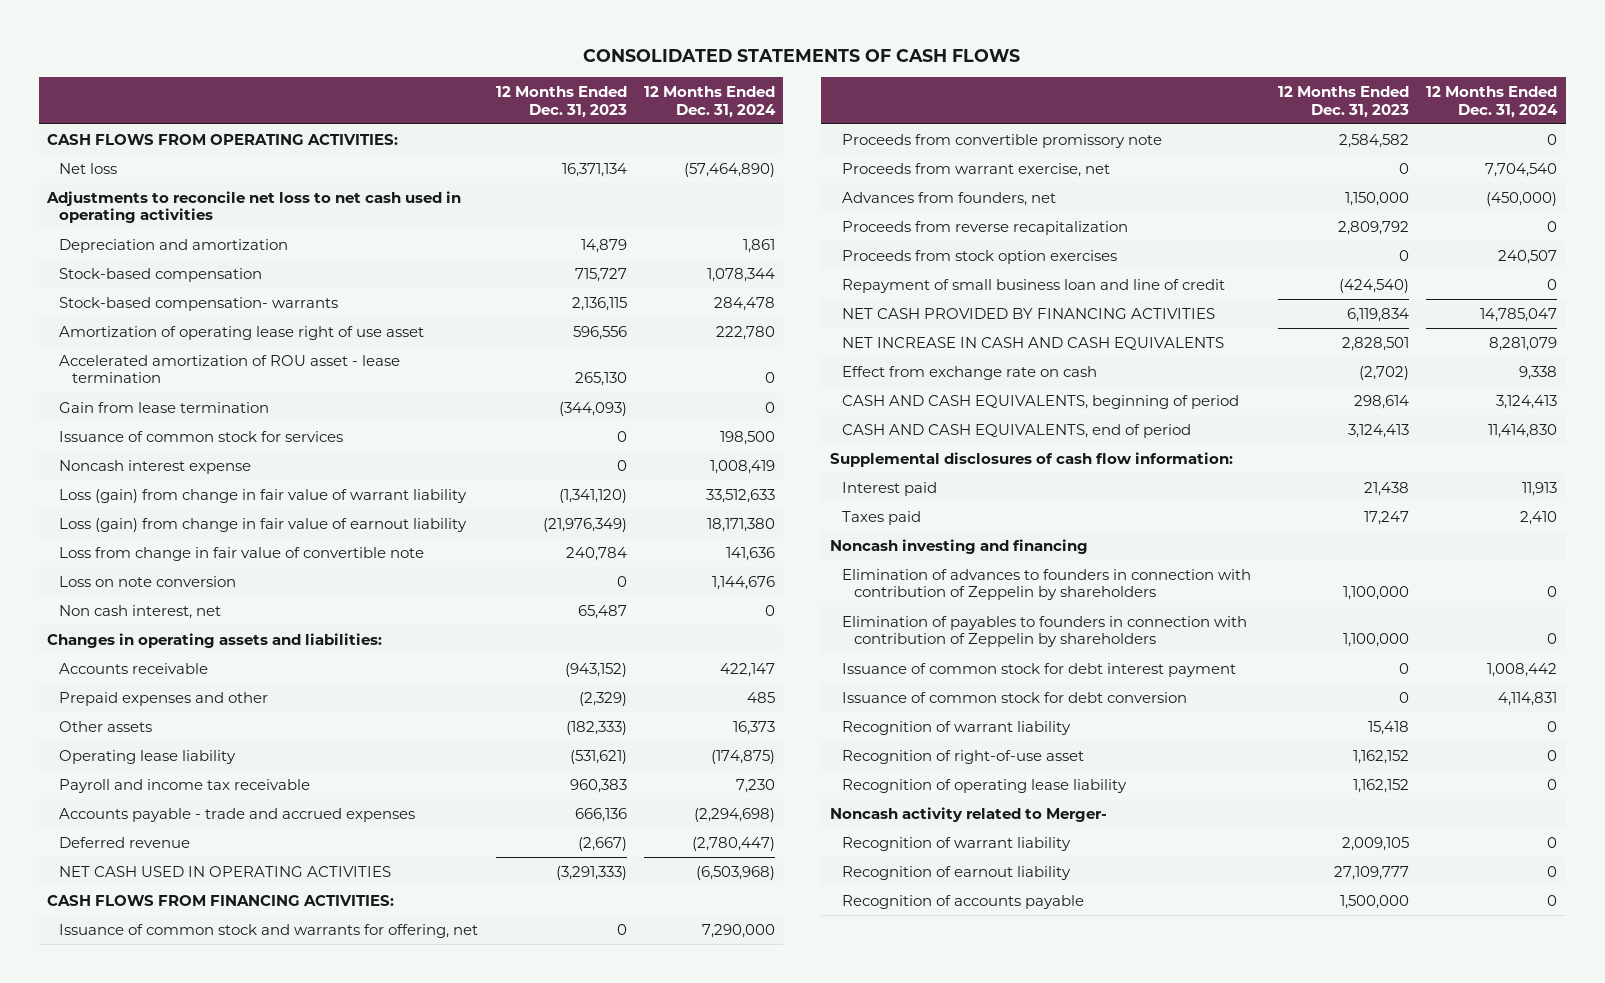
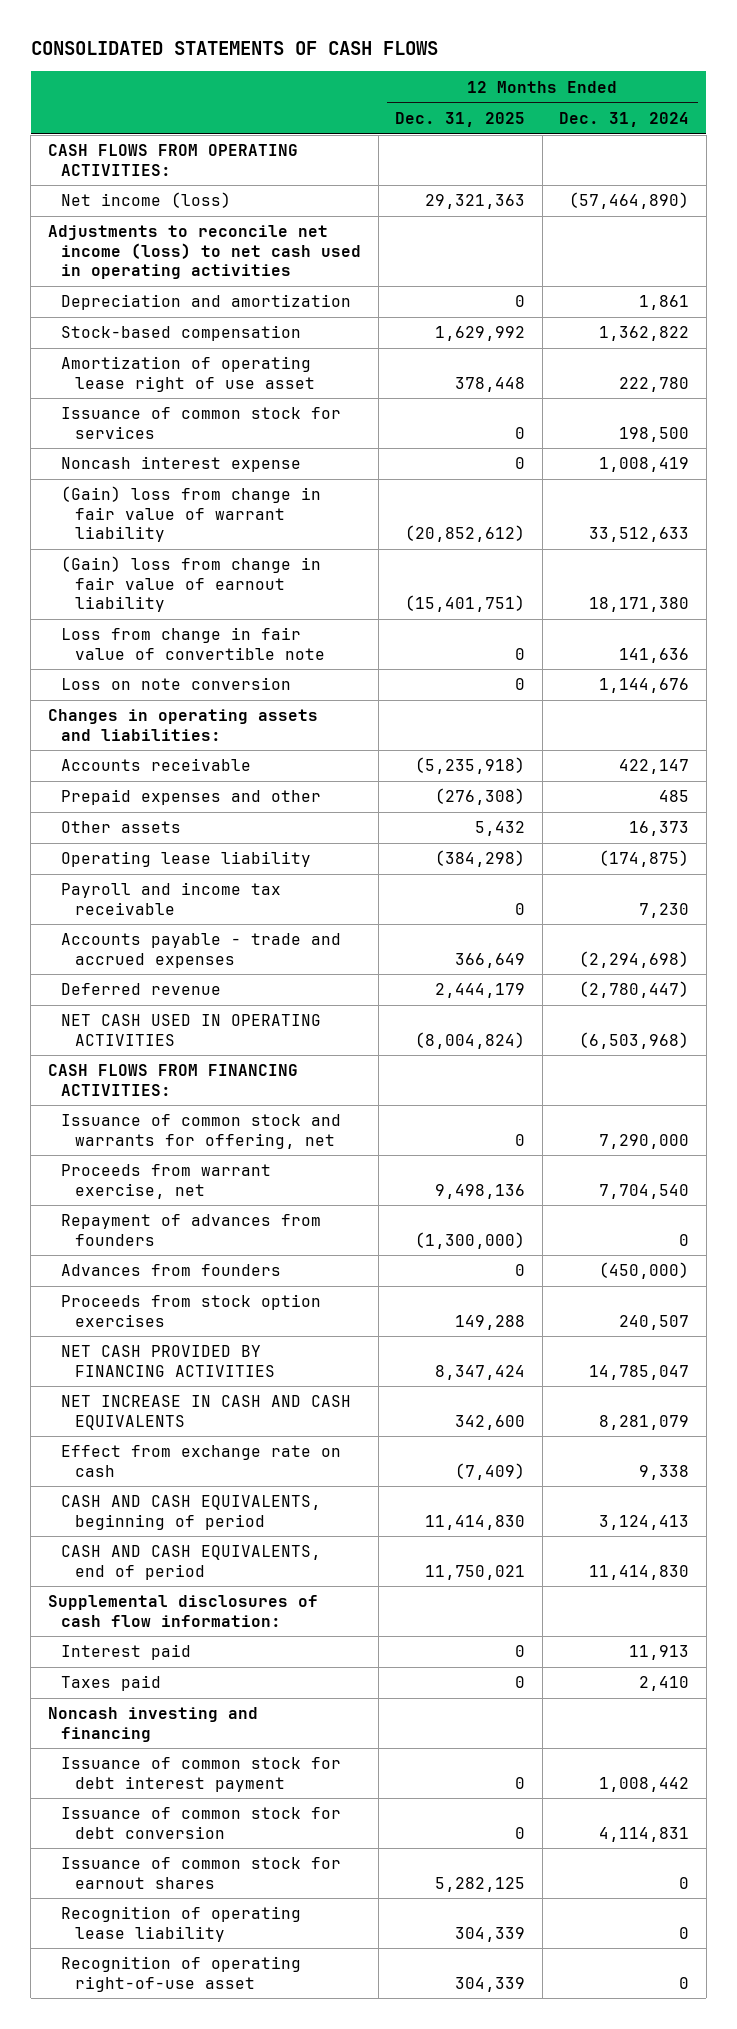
- | 12 Months Ended Dec. 31, 2023 | 12 Months Ended Dec. 31, 2024
+ | 12 Months Ended Dec. 31, 2025 | 12 Months Ended Dec. 31, 2024
- Net loss | 16,371,134 | (57,464,890)
- Adjustments to reconcile net loss to net cash used in operating activities
+ Net income (loss) | 29,321,363 | (57,464,890)
+ Adjustments to reconcile net income (loss) to net cash used in operating activities
- Stock-based compensation | 715,727 | 1,078,344
- Stock-based compensation- warrants | 2,136,115 | 284,478
+ Stock-based compensation | 1,629,992 | 1,362,822
- Accelerated amortization of ROU asset - lease termination | 265,130 | 0
- Gain from lease termination | (344,093) | 0
- Loss (gain) from change in fair value of warrant liability | (1,341,120) | 33,512,633
- Loss (gain) from change in fair value of earnout liability | (21,976,349) | 18,171,380
+ (Gain) loss from change in fair value of warrant liability | (20,852,612) | 33,512,633
+ (Gain) loss from change in fair value of earnout liability | (15,401,751) | 18,171,380
- Non cash interest, net | 65,487 | 0
- Proceeds from convertible promissory note | 2,584,582 | 0
- Advances from founders, net | 1,150,000 | (450,000)
- Proceeds from reverse recapitalization | 2,809,792 | 0
+ Repayment of advances from founders | (1,300,000) | 0
+ Advances from founders | 0 | (450,000)
- Repayment of small business loan and line of credit | (424,540) | 0
- Elimination of advances to founders in connection with contribution of Zeppelin by shareholders | 1,100,000 | 0
- Elimination of payables to founders in connection with contribution of Zeppelin by shareholders | 1,100,000 | 0
- Recognition of warrant liability | 15,418 | 0
- Recognition of right-of-use asset | 1,162,152 | 0
+ Issuance of common stock for earnout shares | 5,282,125 | 0
- Noncash activity related to Merger-
- Recognition of warrant liability | 2,009,105 | 0
- Recognition of earnout liability | 27,109,777 | 0
- Recognition of accounts payable | 1,500,000 | 0
+ Recognition of operating right-of-use asset | 304,339 | 0

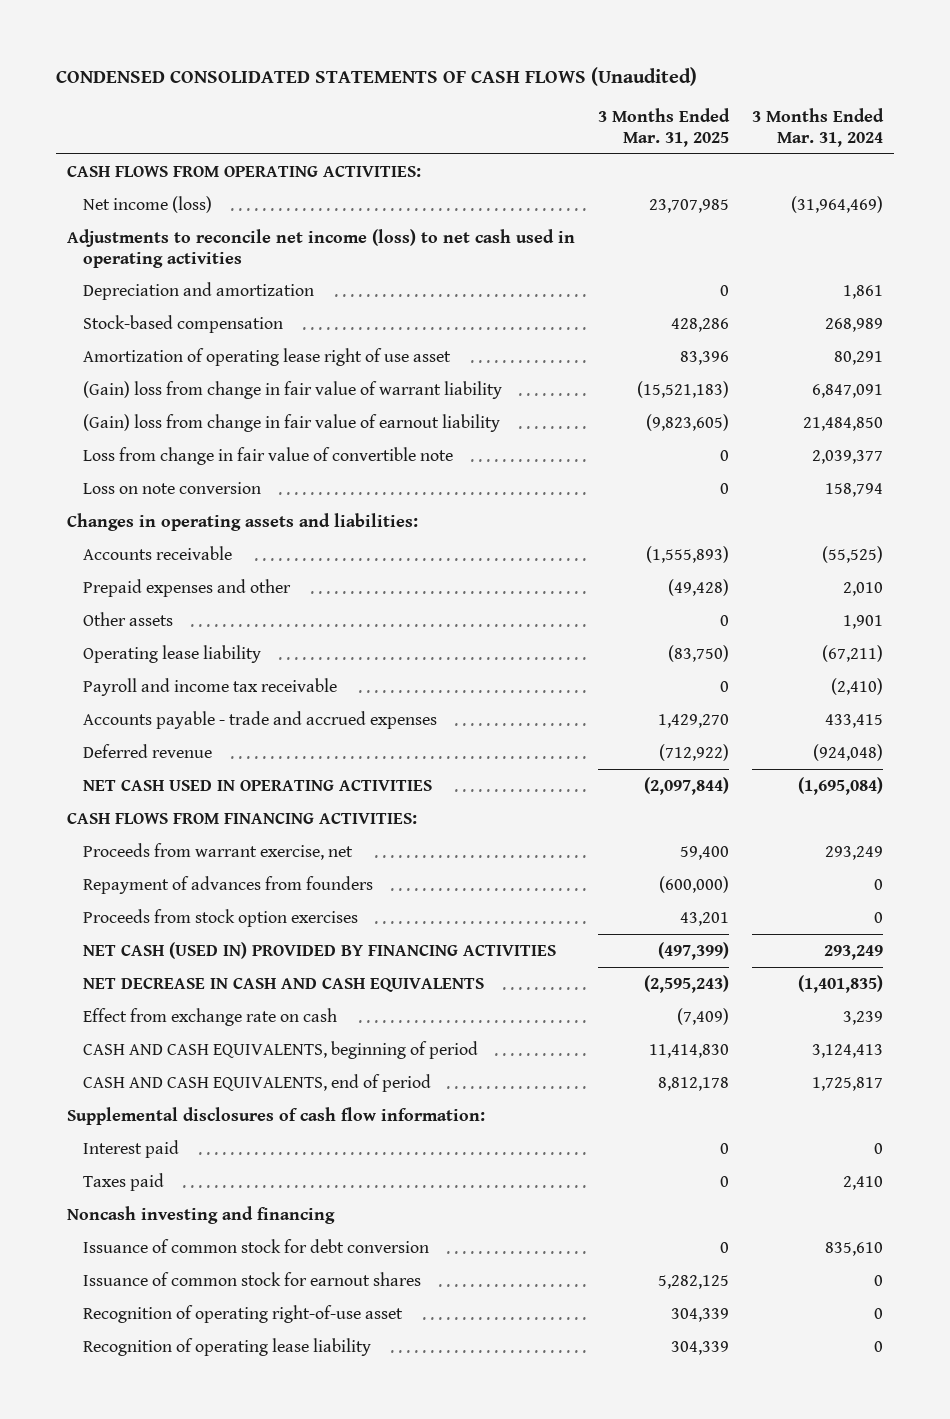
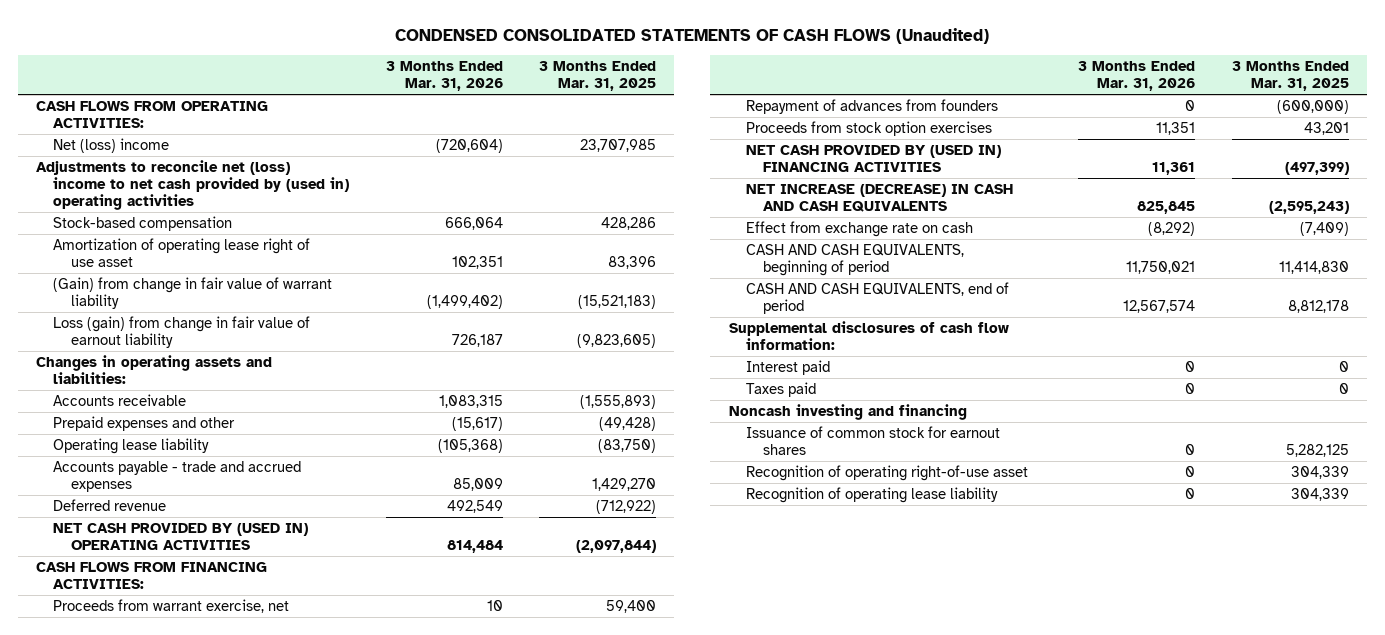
- | 3 Months Ended Mar. 31, 2025 | 3 Months Ended Mar. 31, 2024
+ | 3 Months Ended Mar. 31, 2026 | 3 Months Ended Mar. 31, 2025
- Net income (loss) | 23,707,985 | (31,964,469)
- Adjustments to reconcile net income (loss) to net cash used in operating activities
- Depreciation and amortization | 0 | 1,861
+ Net (loss) income | (720,604) | 23,707,985
+ Adjustments to reconcile net (loss) income to net cash provided by (used in) operating activities
- (Gain) loss from change in fair value of warrant liability | (15,521,183) | 6,847,091
- (Gain) loss from change in fair value of earnout liability | (9,823,605) | 21,484,850
- Loss from change in fair value of convertible note | 0 | 2,039,377
- Loss on note conversion | 0 | 158,794
+ (Gain) from change in fair value of warrant liability | (1,499,402) | (15,521,183)
+ Loss (gain) from change in fair value of earnout liability | 726,187 | (9,823,605)
- Other assets | 0 | 1,901
- Payroll and income tax receivable | 0 | (2,410)
- NET CASH USED IN OPERATING ACTIVITIES | (2,097,844) | (1,695,084)
+ NET CASH PROVIDED BY (USED IN) OPERATING ACTIVITIES | 814,484 | (2,097,844)
- NET CASH (USED IN) PROVIDED BY FINANCING ACTIVITIES | (497,399) | 293,249
- NET DECREASE IN CASH AND CASH EQUIVALENTS | (2,595,243) | (1,401,835)
+ NET CASH PROVIDED BY (USED IN) FINANCING ACTIVITIES | 11,361 | (497,399)
+ NET INCREASE (DECREASE) IN CASH AND CASH EQUIVALENTS | 825,845 | (2,595,243)
- Issuance of common stock for debt conversion | 0 | 835,610

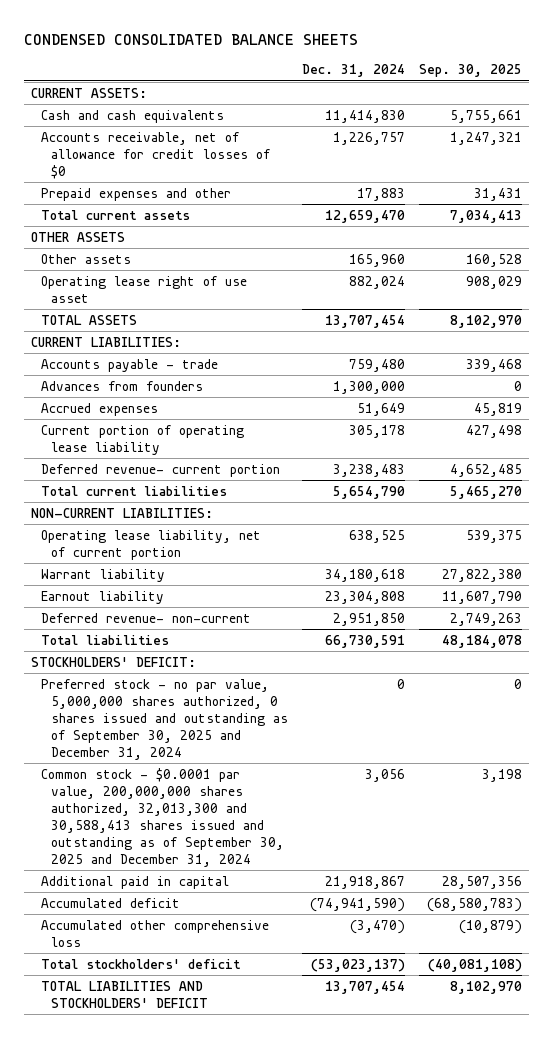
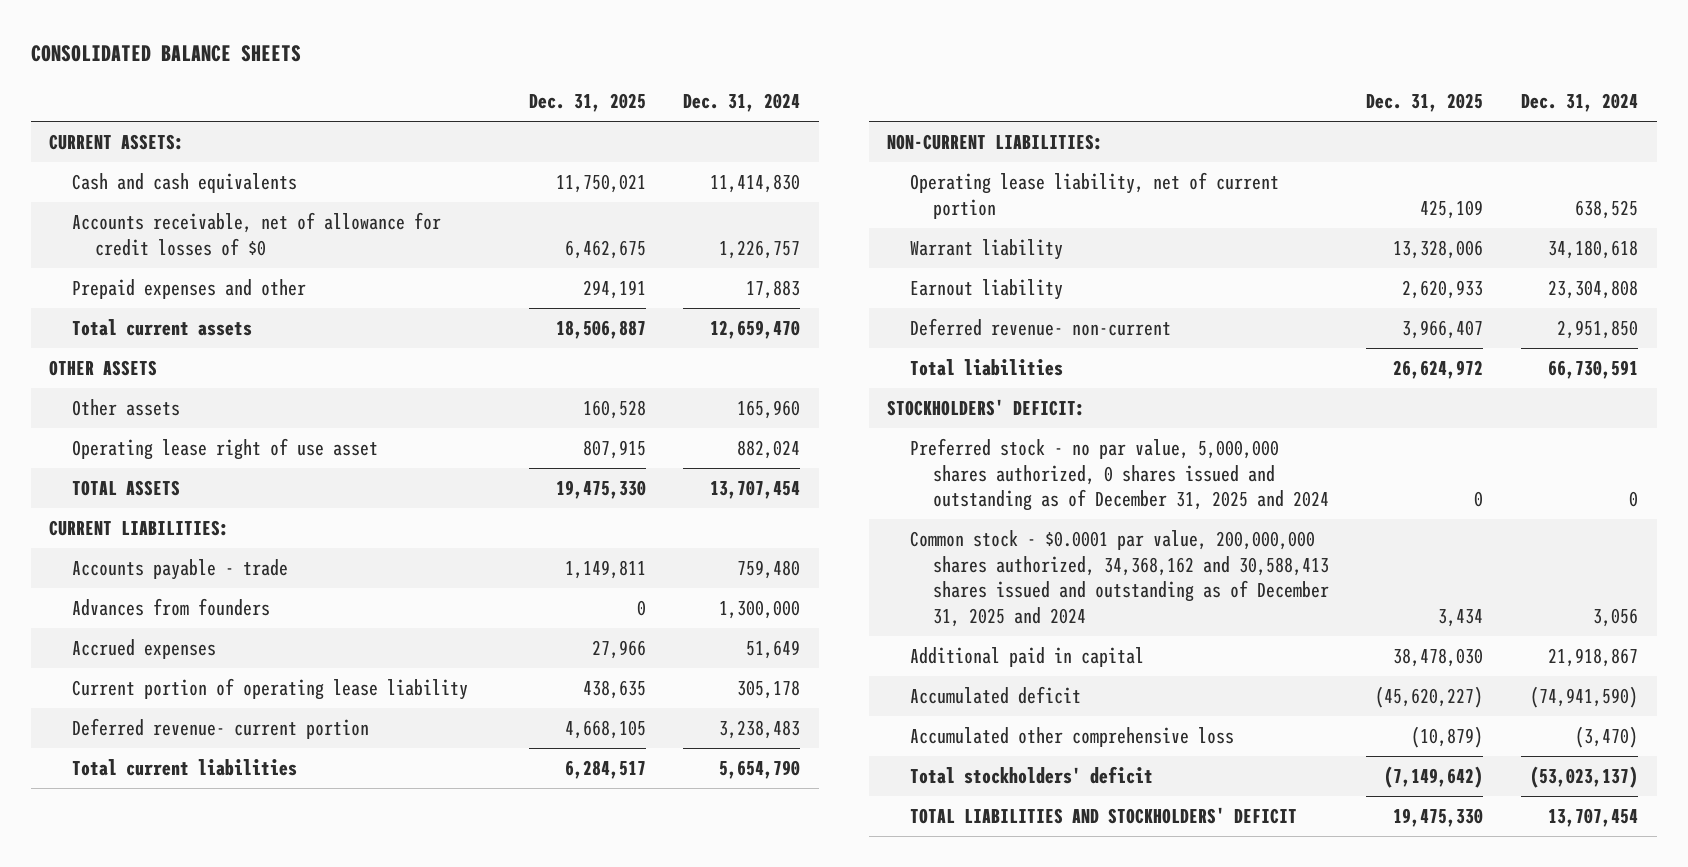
- CONDENSED CONSOLIDATED BALANCE SHEETS
+ CONSOLIDATED BALANCE SHEETS
- | Dec. 31, 2024 | Sep. 30, 2025
+ | Dec. 31, 2025 | Dec. 31, 2024
- Preferred stock - no par value, 5,000,000 shares authorized, 0 shares issued and outstanding as of September 30, 2025 and December 31, 2024 | 0 | 0
- Common stock - $0.0001 par value, 200,000,000 shares authorized, 32,013,300 and 30,588,413 shares issued and outstanding as of September 30, 2025 and December 31, 2024 | 3,056 | 3,198
+ Preferred stock - no par value, 5,000,000 shares authorized, 0 shares issued and outstanding as of December 31, 2025 and 2024 | 0 | 0
+ Common stock - $0.0001 par value, 200,000,000 shares authorized, 34,368,162 and 30,588,413 shares issued and outstanding as of December 31, 2025 and 2024 | 3,434 | 3,056

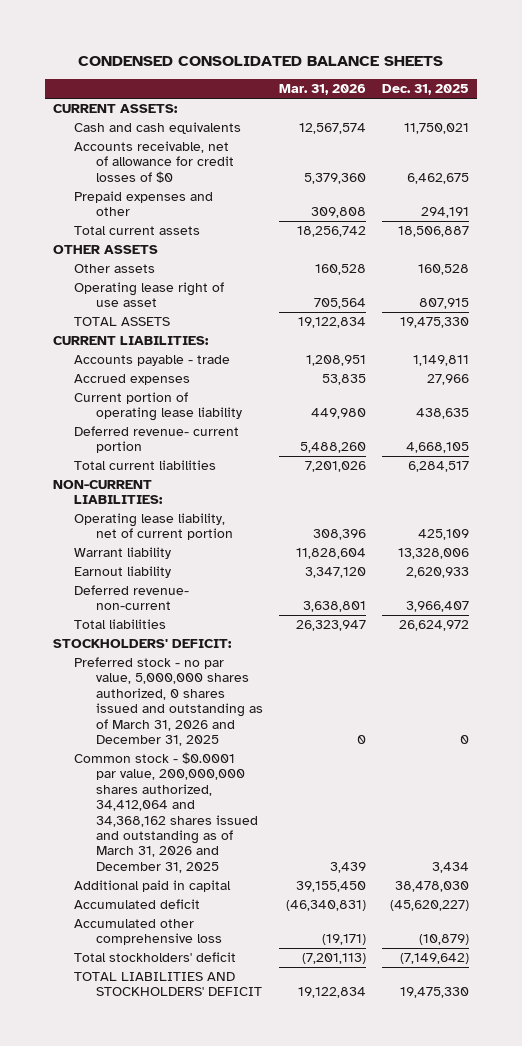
- CONSOLIDATED BALANCE SHEETS
+ CONDENSED CONSOLIDATED BALANCE SHEETS
- | Dec. 31, 2025 | Dec. 31, 2024
+ | Mar. 31, 2026 | Dec. 31, 2025
- Advances from founders | 0 | 1,300,000
- Preferred stock - no par value, 5,000,000 shares authorized, 0 shares issued and outstanding as of December 31, 2025 and 2024 | 0 | 0
- Common stock - $0.0001 par value, 200,000,000 shares authorized, 34,368,162 and 30,588,413 shares issued and outstanding as of December 31, 2025 and 2024 | 3,434 | 3,056
+ Preferred stock - no par value, 5,000,000 shares authorized, 0 shares issued and outstanding as of March 31, 2026 and December 31, 2025 | 0 | 0
+ Common stock - $0.0001 par value, 200,000,000 shares authorized, 34,412,064 and 34,368,162 shares issued and outstanding as of March 31, 2026 and December 31, 2025 | 3,439 | 3,434

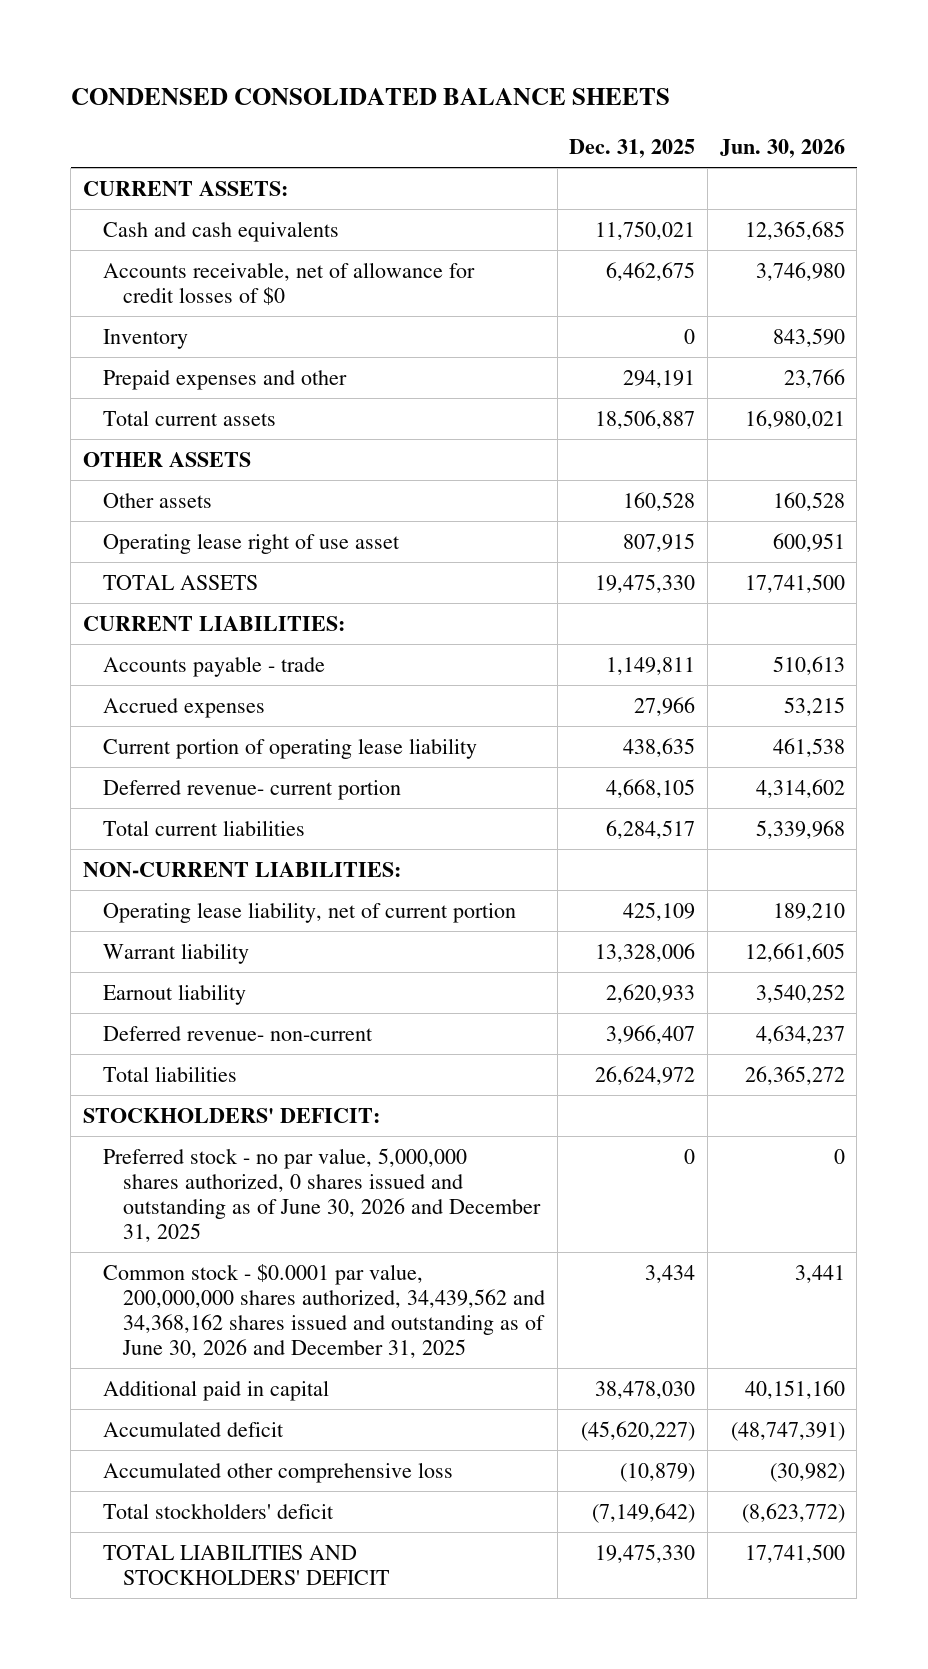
- | Mar. 31, 2026 | Dec. 31, 2025
+ | Dec. 31, 2025 | Jun. 30, 2026
+ Inventory | 0 | 843,590
- Preferred stock - no par value, 5,000,000 shares authorized, 0 shares issued and outstanding as of March 31, 2026 and December 31, 2025 | 0 | 0
- Common stock - $0.0001 par value, 200,000,000 shares authorized, 34,412,064 and 34,368,162 shares issued and outstanding as of March 31, 2026 and December 31, 2025 | 3,439 | 3,434
+ Preferred stock - no par value, 5,000,000 shares authorized, 0 shares issued and outstanding as of June 30, 2026 and December 31, 2025 | 0 | 0
+ Common stock - $0.0001 par value, 200,000,000 shares authorized, 34,439,562 and 34,368,162 shares issued and outstanding as of June 30, 2026 and December 31, 2025 | 3,434 | 3,441

